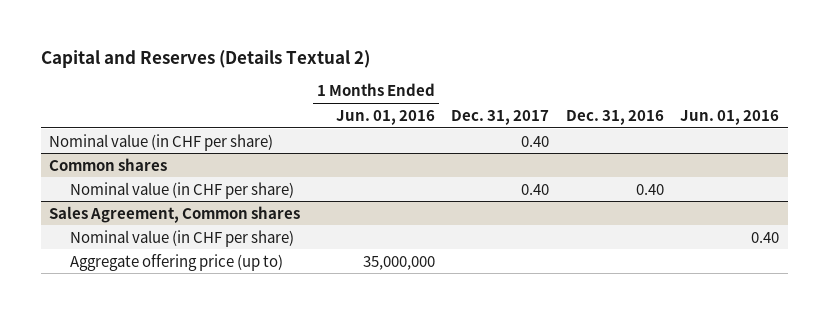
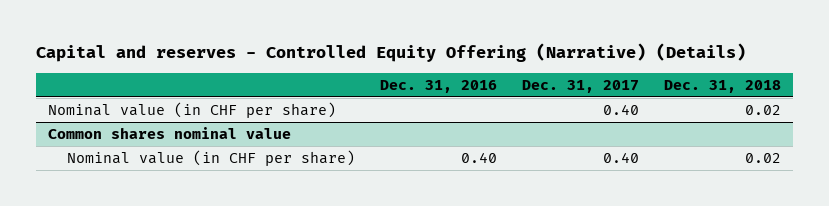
- Capital and Reserves (Details Textual 2)
+ Capital and reserves - Controlled Equity Offering (Narrative) (Details)
- | 1 Months Ended Jun. 01, 2016 | Dec. 31, 2017 | Dec. 31, 2016 | Jun. 01, 2016
+ | Dec. 31, 2016 | Dec. 31, 2017 | Dec. 31, 2018
- Common shares
+ Common shares nominal value
- Sales Agreement, Common shares
- Nominal value (in CHF per share) | | | | 0.40
- Aggregate offering price (up to) | 35,000,000 | | |

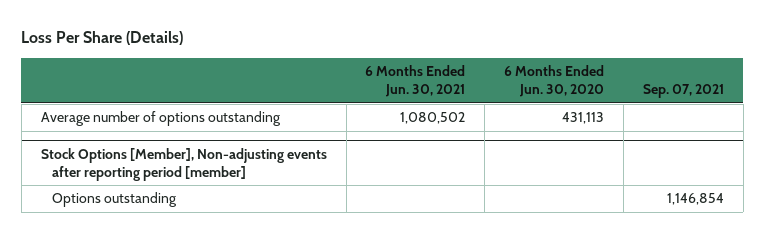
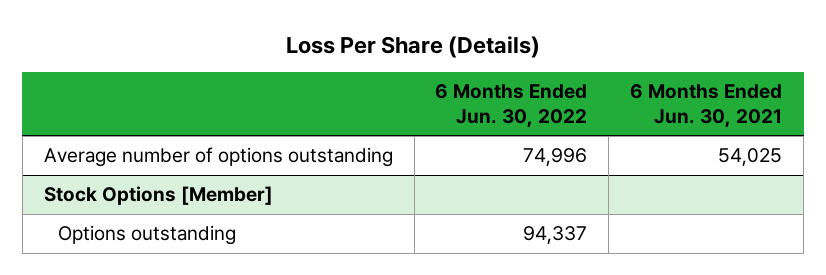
- | 6 Months Ended Jun. 30, 2021 | 6 Months Ended Jun. 30, 2020 | Sep. 07, 2021
+ | 6 Months Ended Jun. 30, 2022 | 6 Months Ended Jun. 30, 2021
- Average number of options outstanding | 1,080,502 | 431,113 |
- Stock Options [Member], Non-adjusting events after reporting period [member]
+ Average number of options outstanding | 74,996 | 54,025
+ Stock Options [Member]

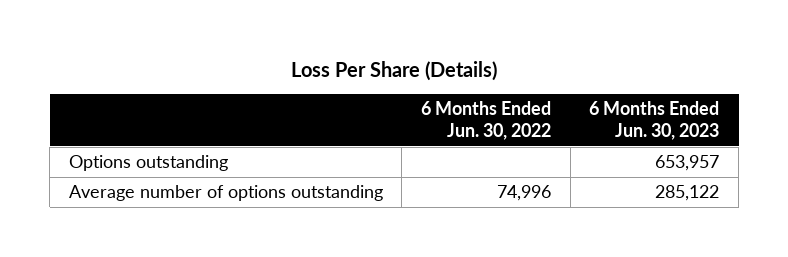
- | 6 Months Ended Jun. 30, 2022 | 6 Months Ended Jun. 30, 2021
+ | 6 Months Ended Jun. 30, 2022 | 6 Months Ended Jun. 30, 2023
+ Options outstanding | | 653,957
- Stock Options [Member]
- Options outstanding | 94,337 |

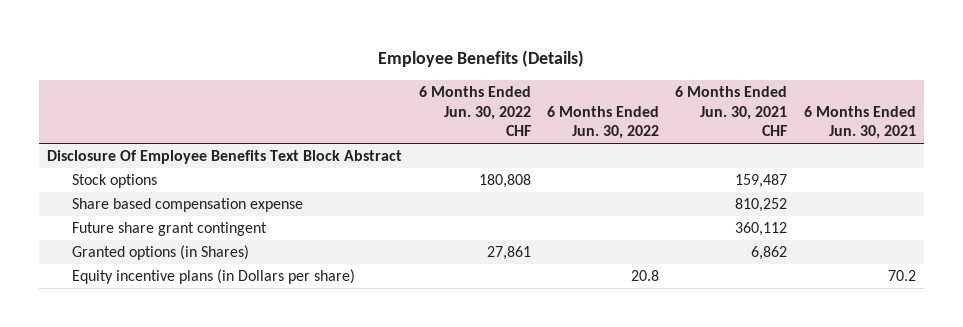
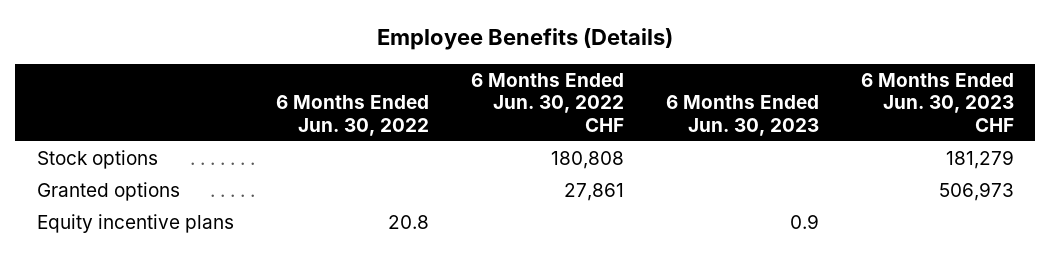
- | 6 Months Ended Jun. 30, 2022 CHF | 6 Months Ended Jun. 30, 2022 | 6 Months Ended Jun. 30, 2021 CHF | 6 Months Ended Jun. 30, 2021
+ | 6 Months Ended Jun. 30, 2022 | 6 Months Ended Jun. 30, 2022 CHF | 6 Months Ended Jun. 30, 2023 | 6 Months Ended Jun. 30, 2023 CHF
- Disclosure Of Employee Benefits Text Block Abstract
- Share based compensation expense | | | 810,252 |
- Future share grant contingent | | | 360,112 |
- Granted options (in Shares) | 27,861 | | 6,862 |
- Equity incentive plans (in Dollars per share) | | 20.8 | | 70.2
+ Granted options | | 27,861 | | 506,973
+ Equity incentive plans | 20.8 | | 0.9 |

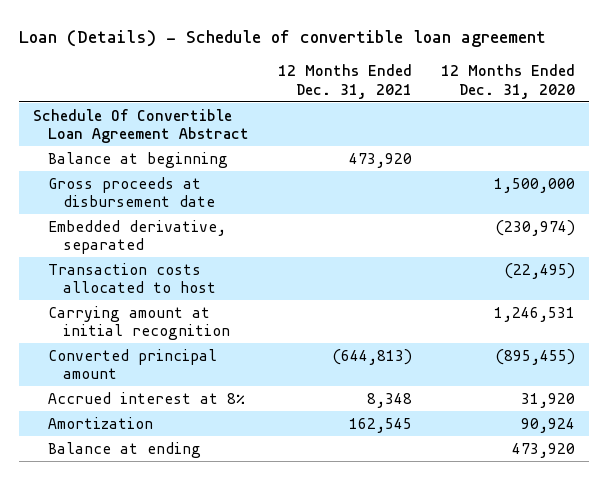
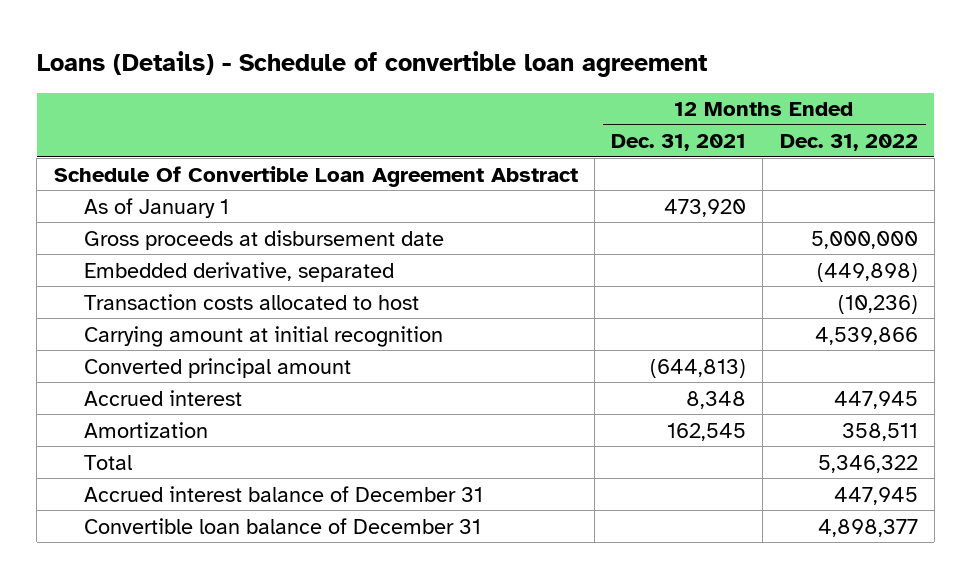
- Loan (Details) - Schedule of convertible loan agreement
+ Loans (Details) - Schedule of convertible loan agreement
- | 12 Months Ended Dec. 31, 2021 | 12 Months Ended Dec. 31, 2020
+ | 12 Months Ended Dec. 31, 2021 | 12 Months Ended Dec. 31, 2022
- Balance at beginning | 473,920 |
+ As of January 1 | 473,920 |
- Accrued interest at 8% | 8,348 | 31,920
+ Accrued interest | 8,348 | 447,945
- Balance at ending | | 473,920
+ Total | | 5,346,322
+ Accrued interest balance of December 31 | | 447,945
+ Convertible loan balance of December 31 | | 4,898,377

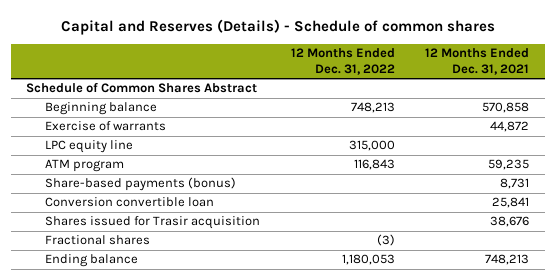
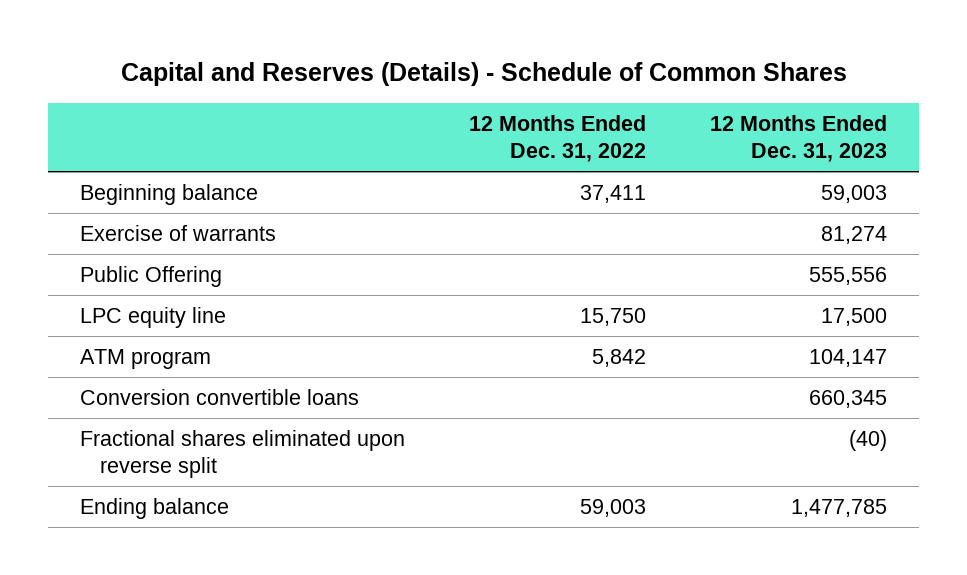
- Capital and Reserves (Details) - Schedule of common shares
+ Capital and Reserves (Details) - Schedule of Common Shares
- | 12 Months Ended Dec. 31, 2022 | 12 Months Ended Dec. 31, 2021
+ | 12 Months Ended Dec. 31, 2022 | 12 Months Ended Dec. 31, 2023
- Schedule of Common Shares Abstract
- Beginning balance | 748,213 | 570,858
+ Beginning balance | 37,411 | 59,003
- LPC equity line | 315,000 |
- ATM program | 116,843 | 59,235
- Share-based payments (bonus) | | 8,731
- Conversion convertible loan | | 25,841
- Shares issued for Trasir acquisition | | 38,676
- Fractional shares | (3) |
- Ending balance | 1,180,053 | 748,213
+ Public Offering | | 555,556
+ LPC equity line | 15,750 | 17,500
+ ATM program | 5,842 | 104,147
+ Conversion convertible loans | | 660,345
+ Fractional shares eliminated upon reverse split | | (40)
+ Ending balance | 59,003 | 1,477,785

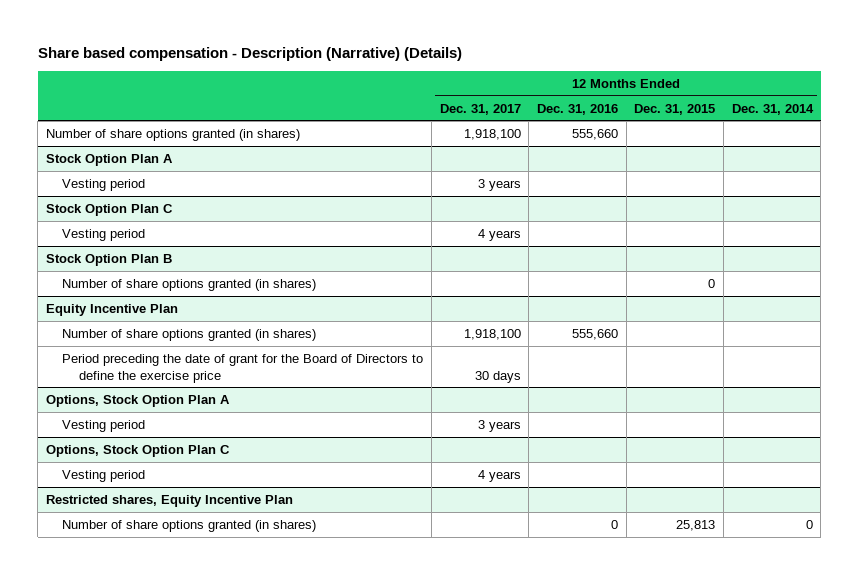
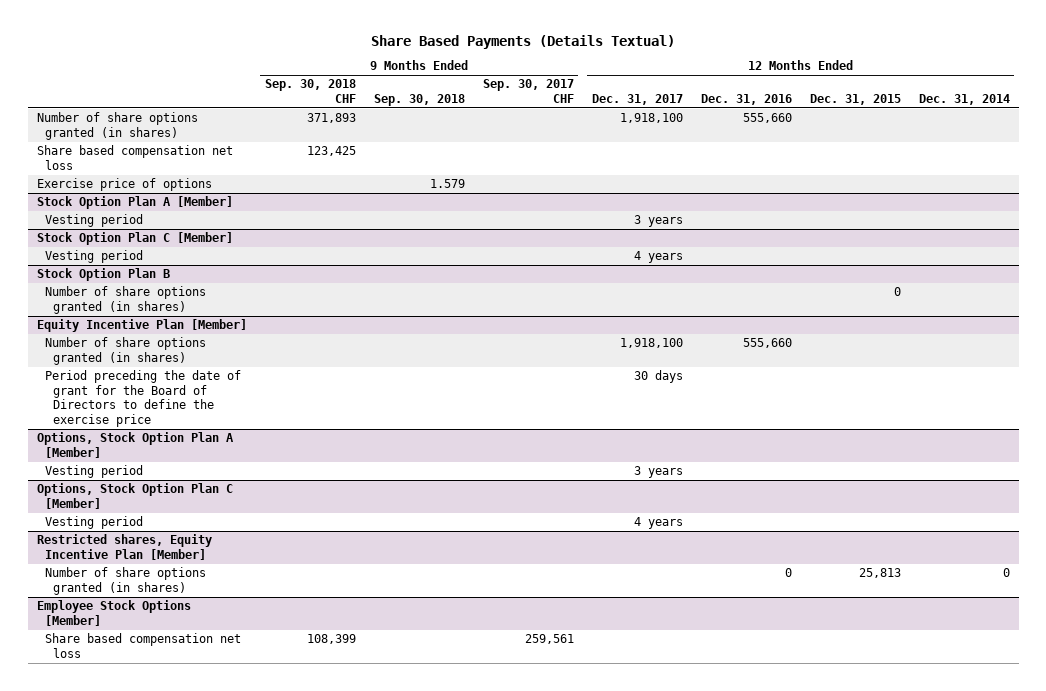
- Share based compensation - Description (Narrative) (Details)
+ Share Based Payments (Details Textual)
- | 12 Months Ended Dec. 31, 2017 | 12 Months Ended Dec. 31, 2016 | 12 Months Ended Dec. 31, 2015 | 12 Months Ended Dec. 31, 2014
+ | 9 Months Ended Sep. 30, 2018 CHF | 9 Months Ended Sep. 30, 2018 | 9 Months Ended Sep. 30, 2017 CHF | 12 Months Ended Dec. 31, 2017 | 12 Months Ended Dec. 31, 2016 | 12 Months Ended Dec. 31, 2015 | 12 Months Ended Dec. 31, 2014
- Stock Option Plan A
+ Share based compensation net loss | 123,425 | | | | | |
+ Exercise price of options | | 1.579 | | | | |
+ Stock Option Plan A [Member]
- Stock Option Plan C
+ Stock Option Plan C [Member]
- Equity Incentive Plan
+ Equity Incentive Plan [Member]
- Options, Stock Option Plan A
+ Options, Stock Option Plan A [Member]
- Options, Stock Option Plan C
+ Options, Stock Option Plan C [Member]
- Restricted shares, Equity Incentive Plan
+ Restricted shares, Equity Incentive Plan [Member]
+ Employee Stock Options [Member]
+ Share based compensation net loss | 108,399 | | 259,561 | | | |

